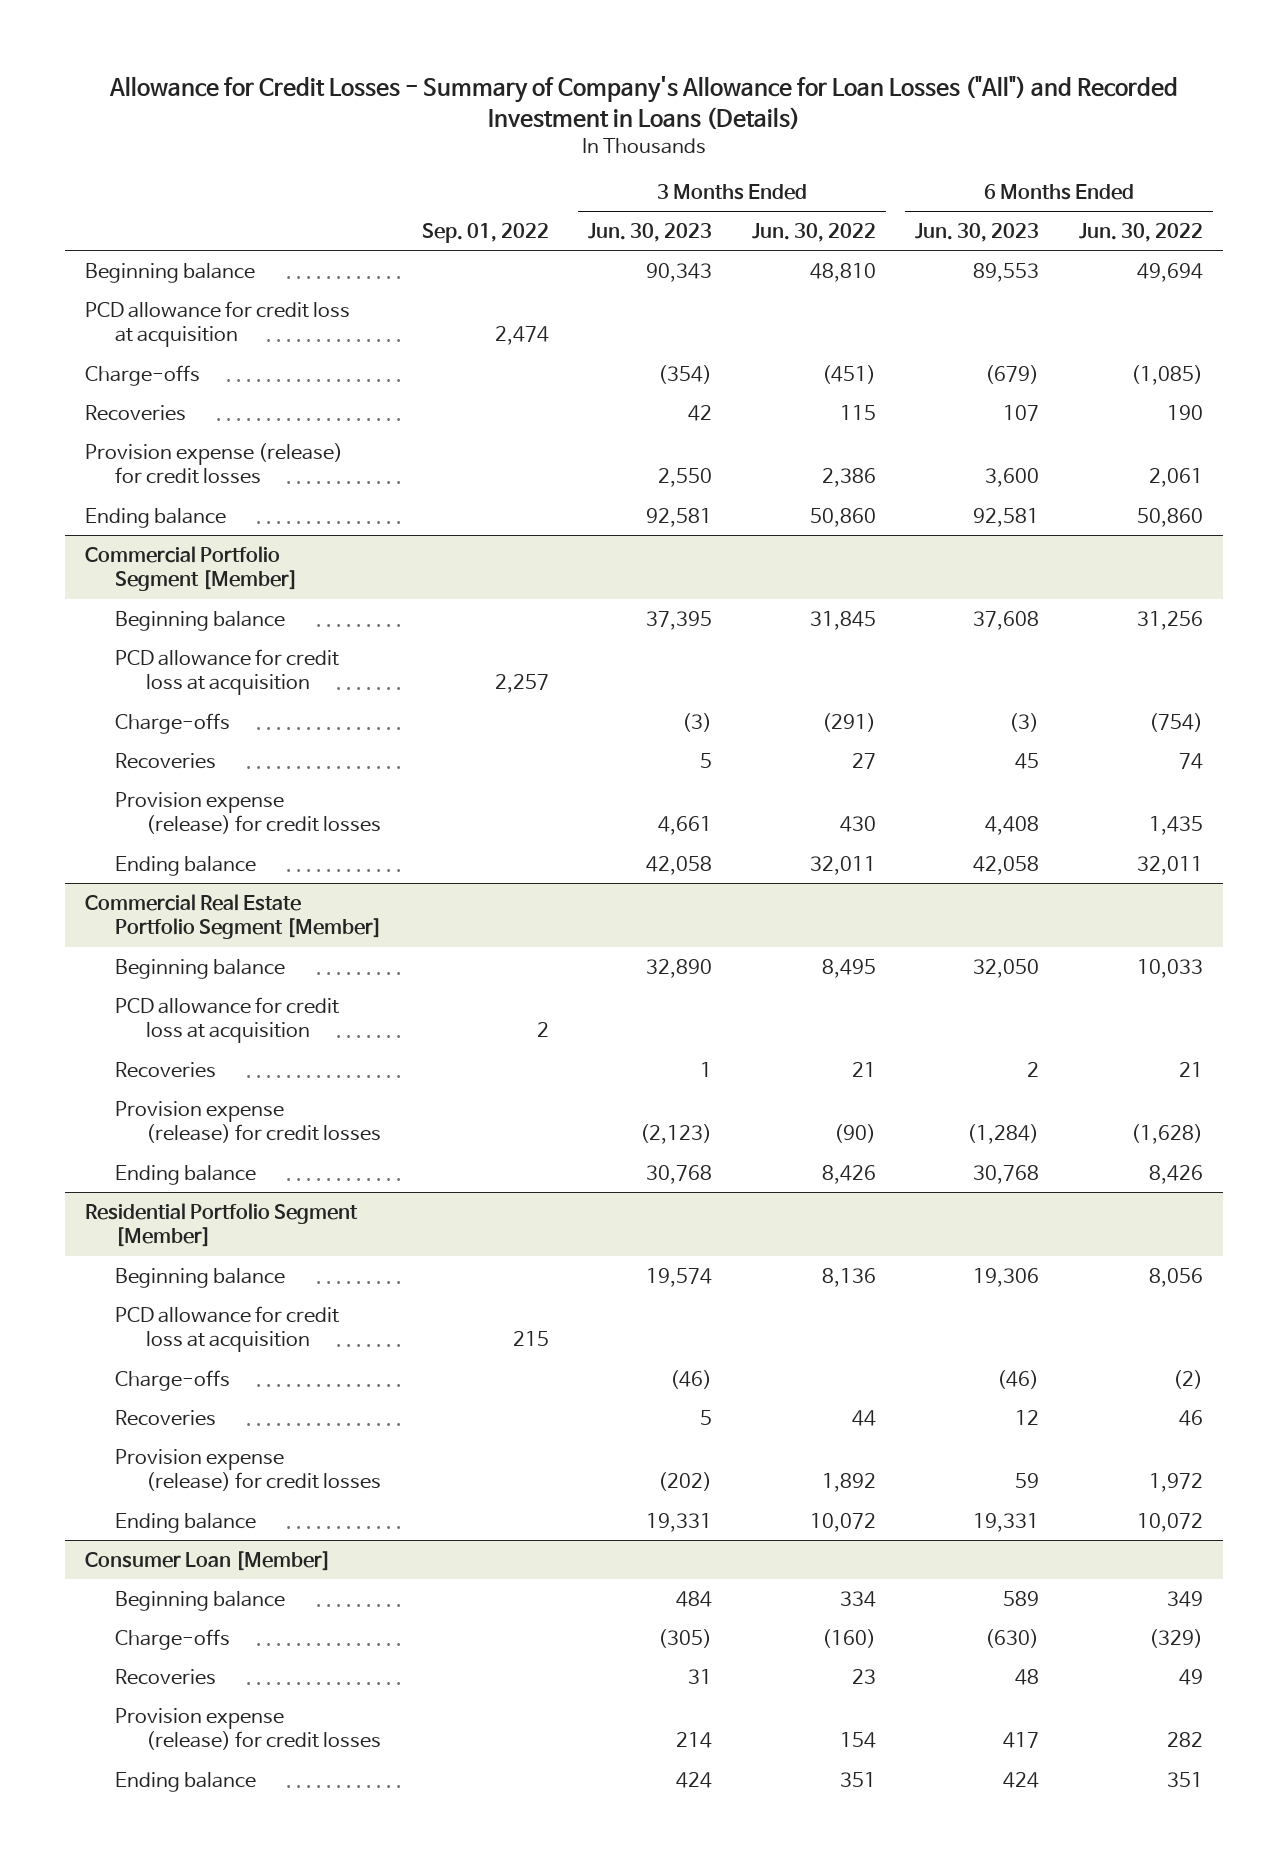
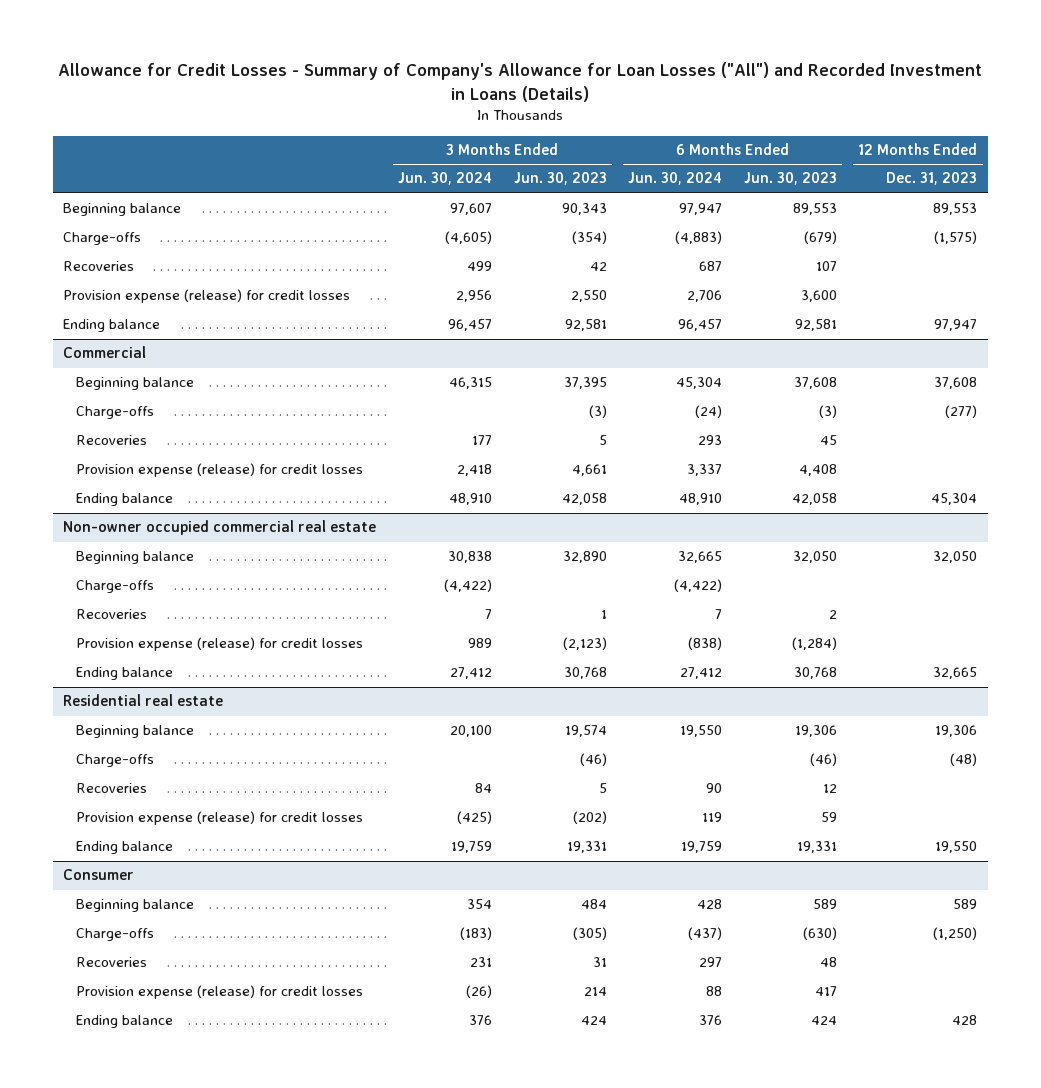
- | Sep. 01, 2022 | 3 Months Ended Jun. 30, 2023 | 3 Months Ended Jun. 30, 2022 | 6 Months Ended Jun. 30, 2023 | 6 Months Ended Jun. 30, 2022
+ | 3 Months Ended Jun. 30, 2024 | 3 Months Ended Jun. 30, 2023 | 6 Months Ended Jun. 30, 2024 | 6 Months Ended Jun. 30, 2023 | 12 Months Ended Dec. 31, 2023
- PCD allowance for credit loss at acquisition | 2,474 | | | |
- Commercial Portfolio Segment [Member]
+ Commercial
- PCD allowance for credit loss at acquisition | 2,257 | | | |
- Commercial Real Estate Portfolio Segment [Member]
+ Non-owner occupied commercial real estate
- PCD allowance for credit loss at acquisition | 2 | | | |
+ Charge-offs | (4,422) | | (4,422) | |
- Residential Portfolio Segment [Member]
+ Residential real estate
- PCD allowance for credit loss at acquisition | 215 | | | |
- Consumer Loan [Member]
+ Consumer

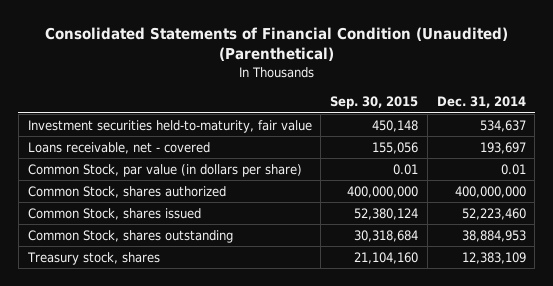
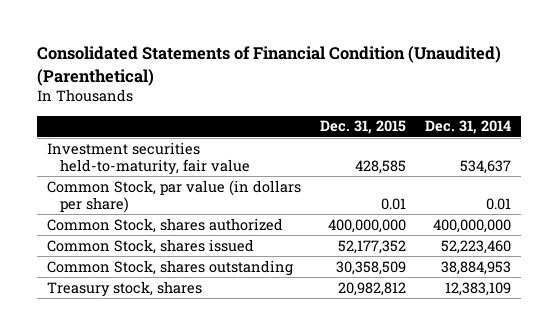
- | Sep. 30, 2015 | Dec. 31, 2014
+ | Dec. 31, 2015 | Dec. 31, 2014
- Loans receivable, net - covered | 155,056 | 193,697

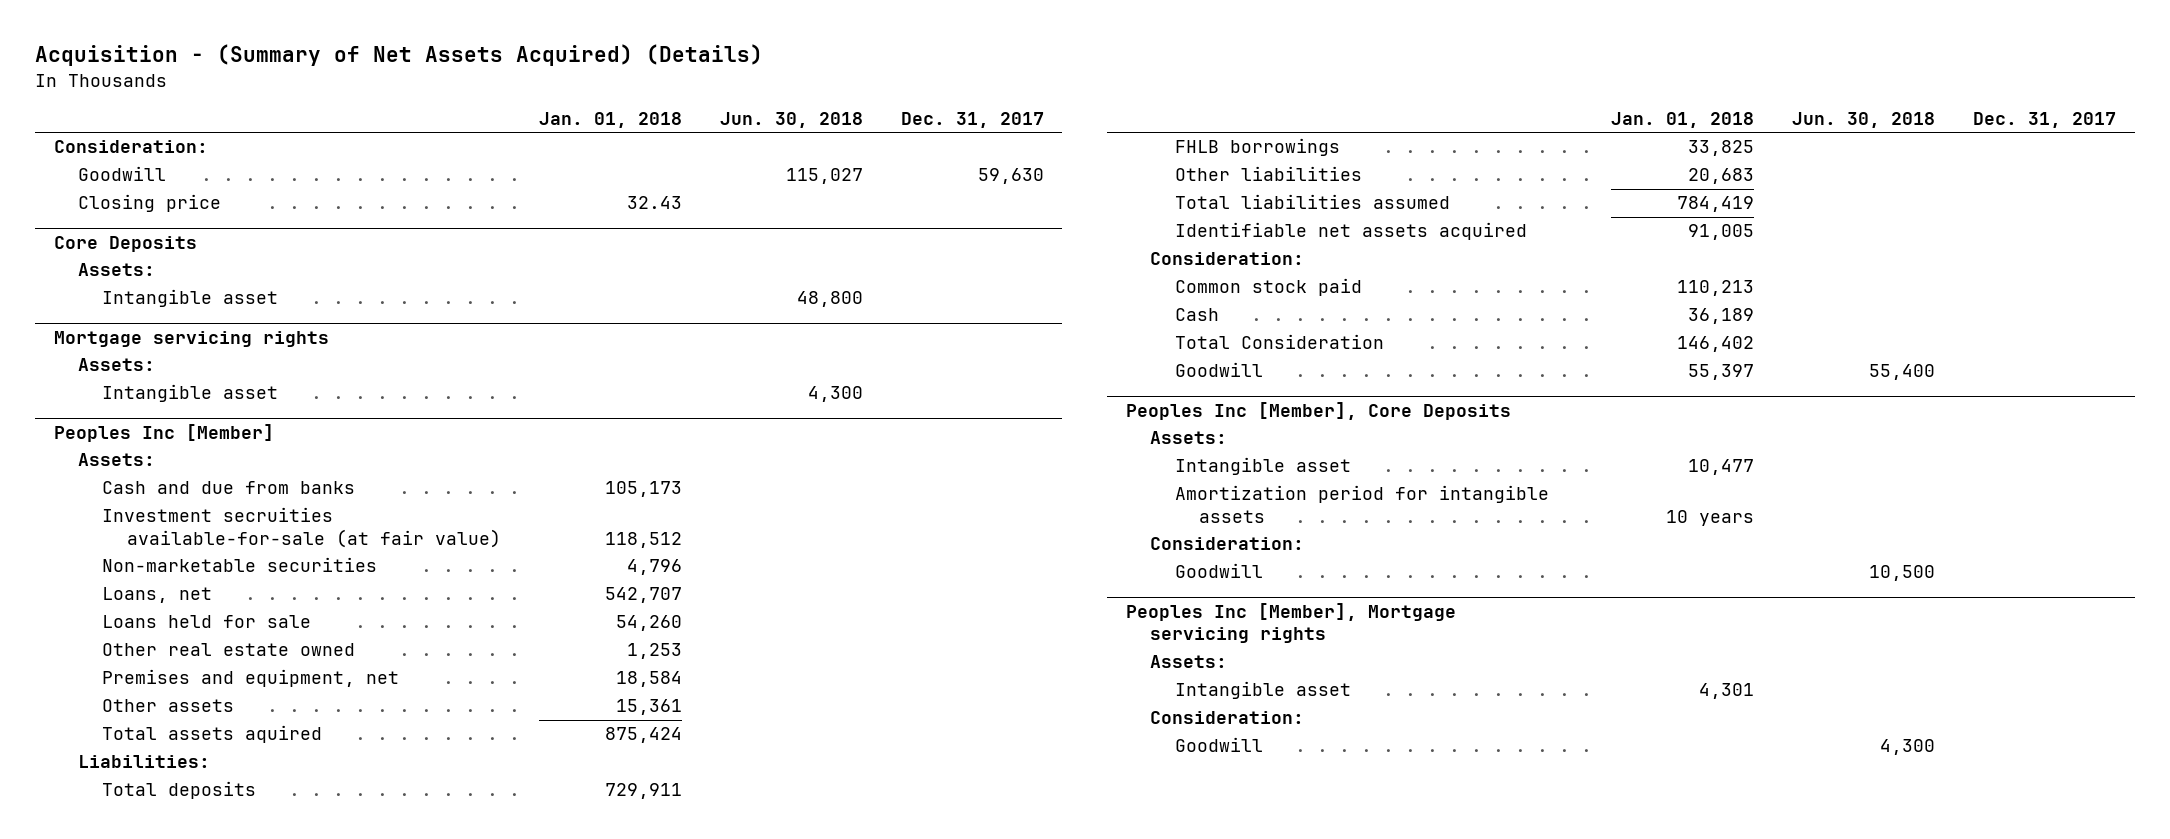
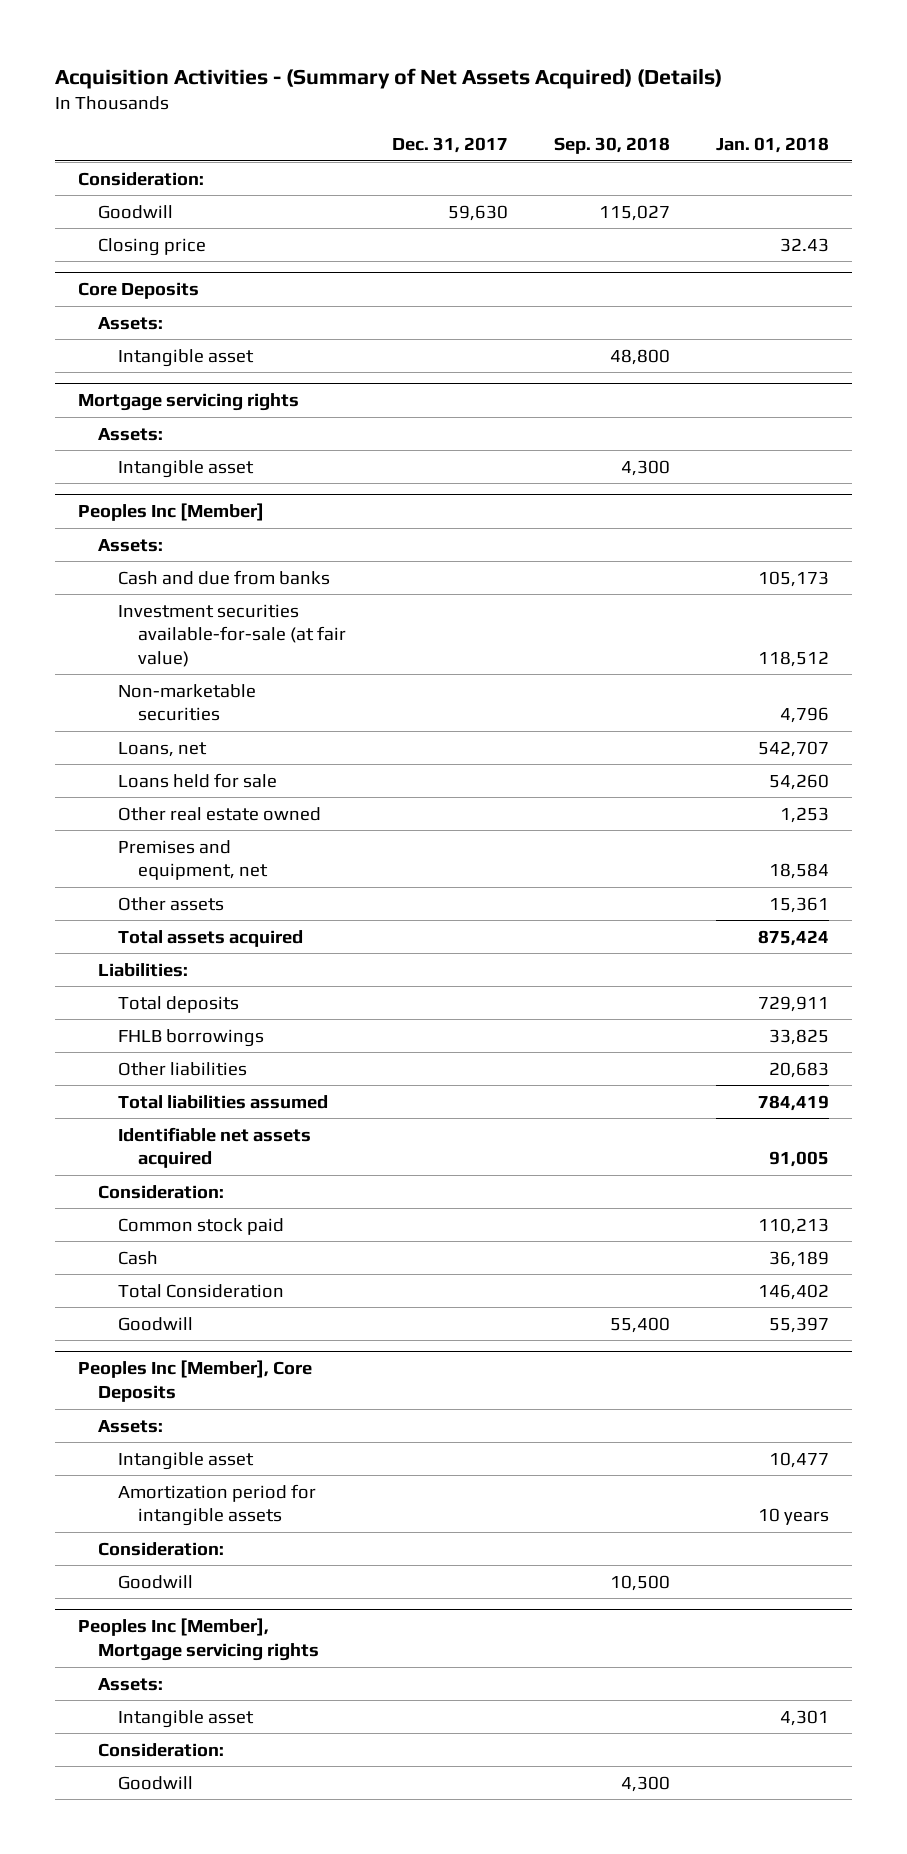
- Acquisition - (Summary of Net Assets Acquired) (Details)
+ Acquisition Activities - (Summary of Net Assets Acquired) (Details)
- | Jan. 01, 2018 | Jun. 30, 2018 | Dec. 31, 2017
+ | Dec. 31, 2017 | Sep. 30, 2018 | Jan. 01, 2018
@ Peoples Inc [Member]
- Investment secruities available-for-sale (at fair value) | 118,512 | |
+ Investment securities available-for-sale (at fair value) | | | 118,512
- Total assets aquired | 875,424 | |
+ Total assets acquired | | | 875,424

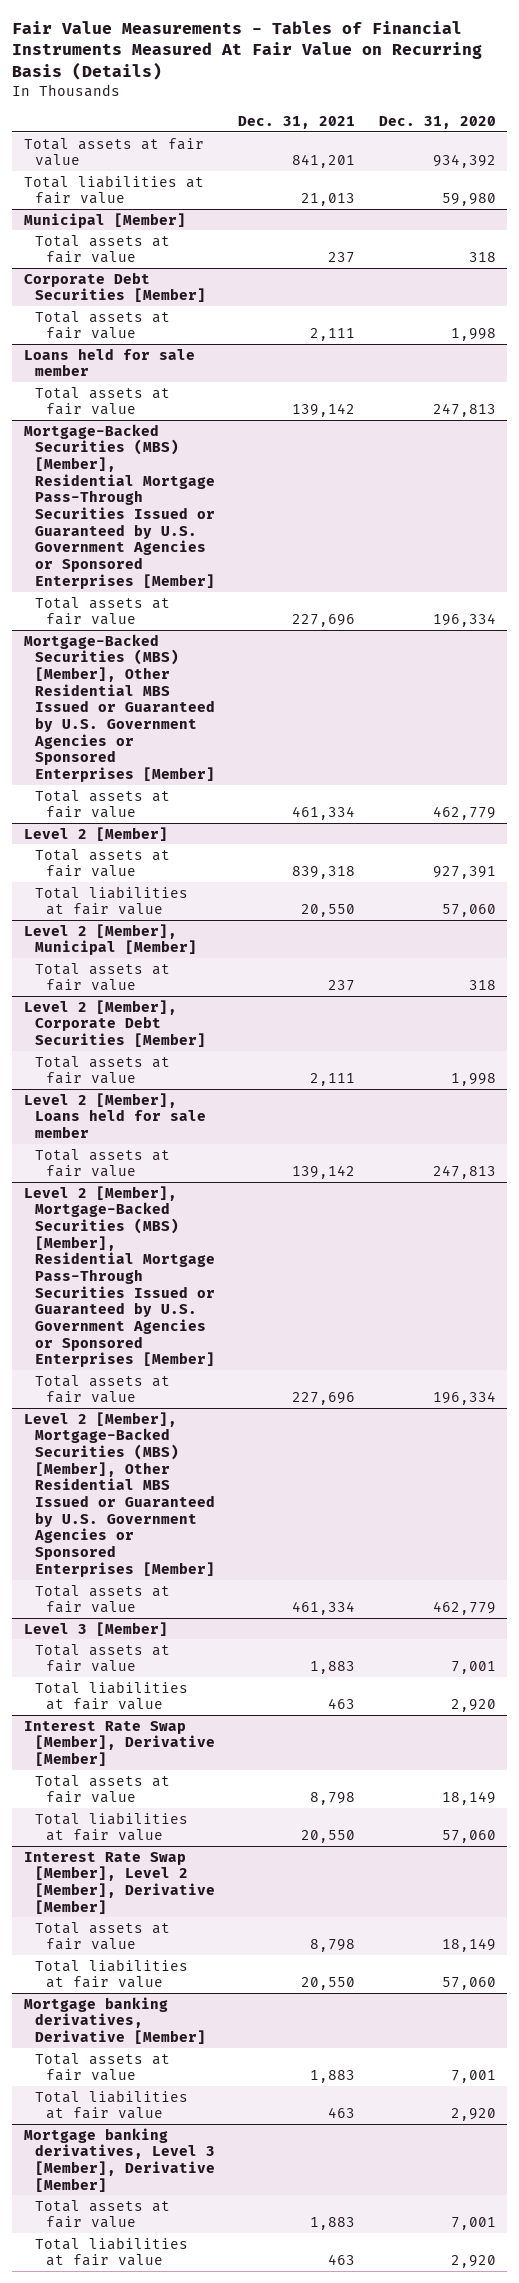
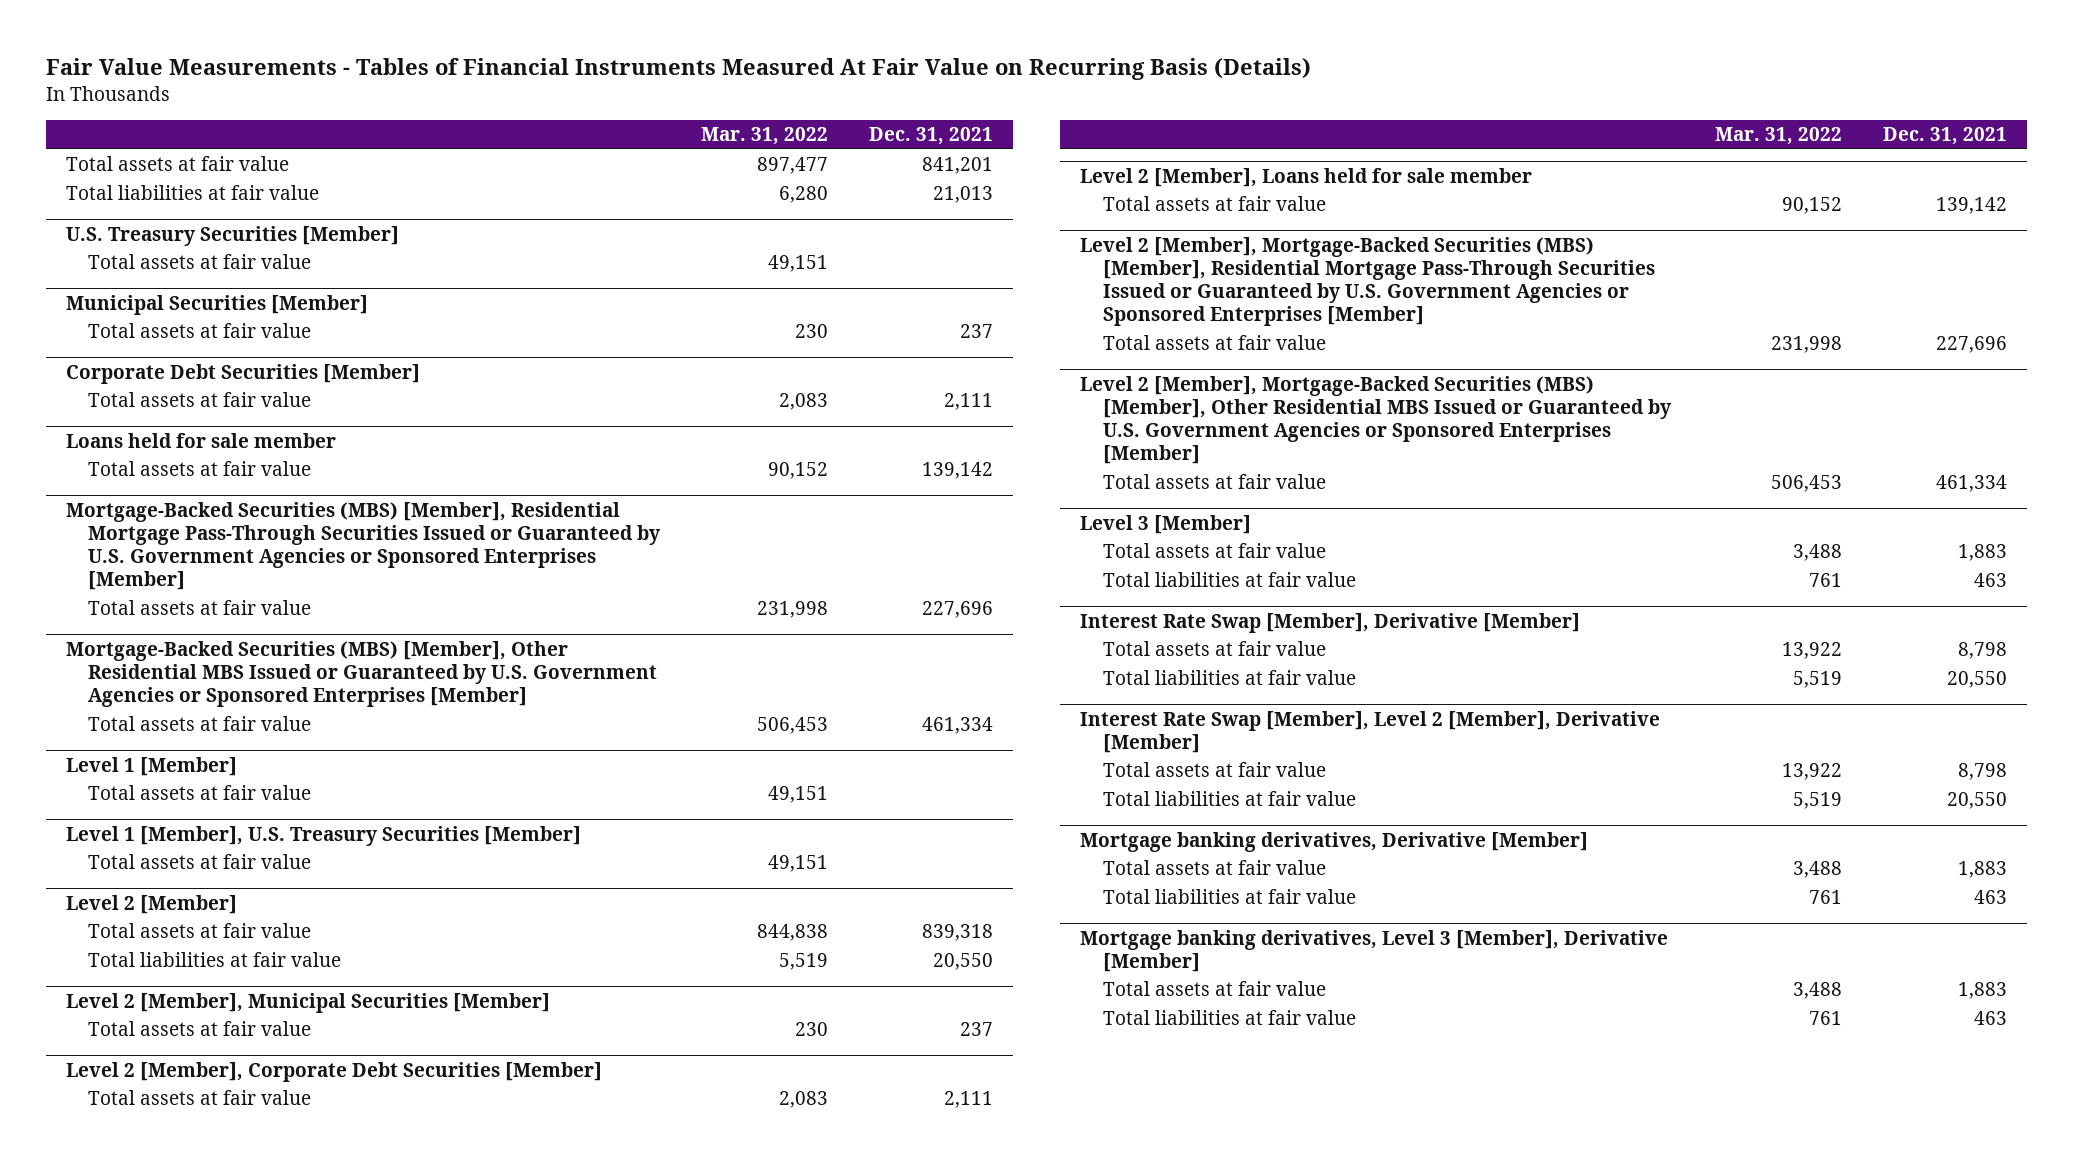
- | Dec. 31, 2021 | Dec. 31, 2020
+ | Mar. 31, 2022 | Dec. 31, 2021
- Municipal [Member]
+ U.S. Treasury Securities [Member]
+ Total assets at fair value | 49,151 |
+ Municipal Securities [Member]
+ Level 1 [Member]
+ Total assets at fair value | 49,151 |
+ Level 1 [Member], U.S. Treasury Securities [Member]
+ Total assets at fair value | 49,151 |
- Level 2 [Member], Municipal [Member]
+ Level 2 [Member], Municipal Securities [Member]

